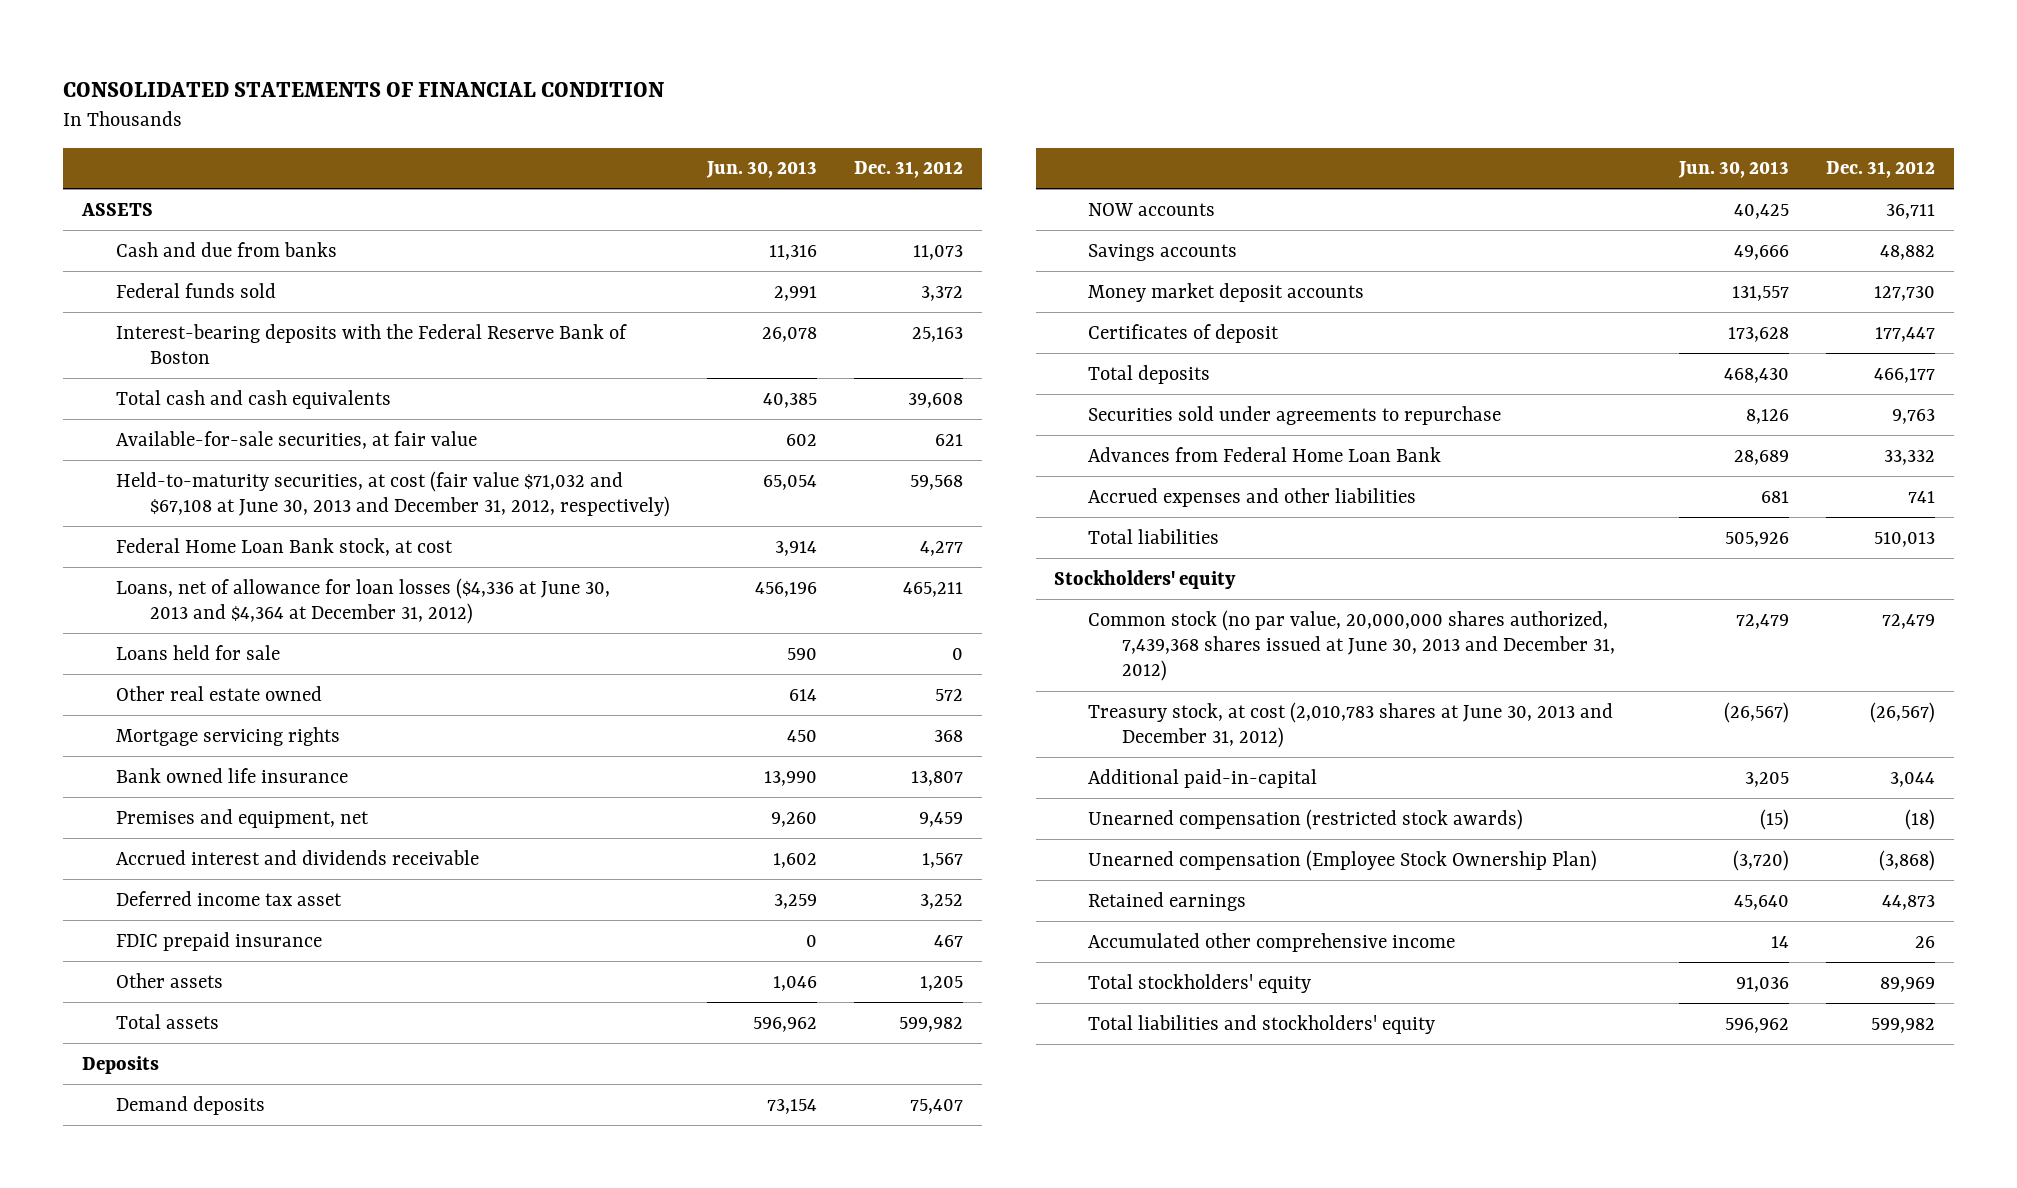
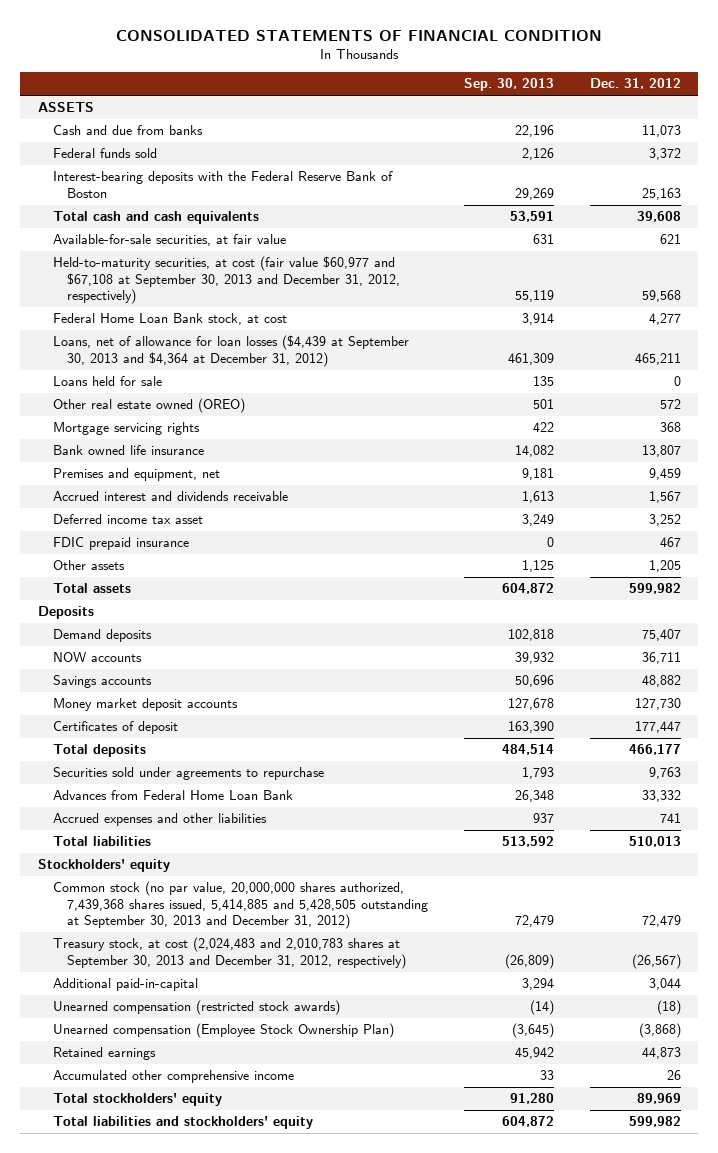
- | Jun. 30, 2013 | Dec. 31, 2012
+ | Sep. 30, 2013 | Dec. 31, 2012
- Held-to-maturity securities, at cost (fair value $71,032 and $67,108 at June 30, 2013 and December 31, 2012, respectively) | 65,054 | 59,568
+ Held-to-maturity securities, at cost (fair value $60,977 and $67,108 at September 30, 2013 and December 31, 2012, respectively) | 55,119 | 59,568
- Loans, net of allowance for loan losses ($4,336 at June 30, 2013 and $4,364 at December 31, 2012) | 456,196 | 465,211
+ Loans, net of allowance for loan losses ($4,439 at September 30, 2013 and $4,364 at December 31, 2012) | 461,309 | 465,211
- Other real estate owned | 614 | 572
+ Other real estate owned (OREO) | 501 | 572
- Common stock (no par value, 20,000,000 shares authorized, 7,439,368 shares issued at June 30, 2013 and December 31, 2012) | 72,479 | 72,479
- Treasury stock, at cost (2,010,783 shares at June 30, 2013 and December 31, 2012) | (26,567) | (26,567)
+ Common stock (no par value, 20,000,000 shares authorized, 7,439,368 shares issued, 5,414,885 and 5,428,505 outstanding at September 30, 2013 and December 31, 2012) | 72,479 | 72,479
+ Treasury stock, at cost (2,024,483 and 2,010,783 shares at September 30, 2013 and December 31, 2012, respectively) | (26,809) | (26,567)

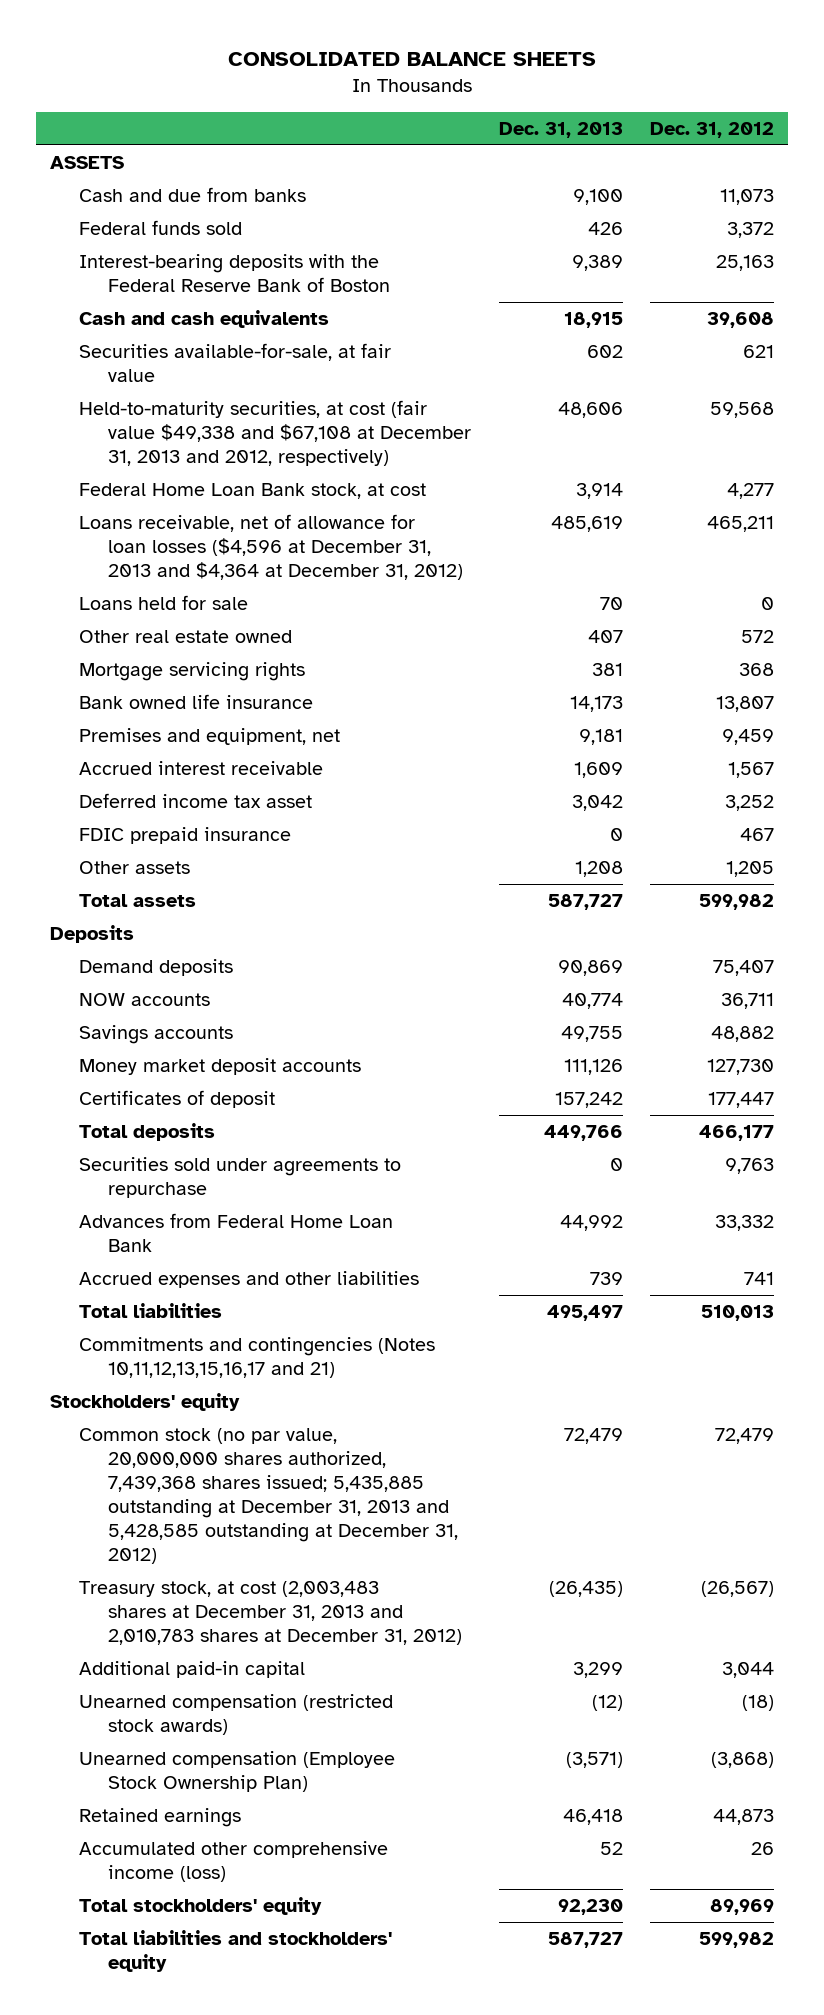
- CONSOLIDATED STATEMENTS OF FINANCIAL CONDITION
+ CONSOLIDATED BALANCE SHEETS
- | Sep. 30, 2013 | Dec. 31, 2012
+ | Dec. 31, 2013 | Dec. 31, 2012
- Total cash and cash equivalents | 53,591 | 39,608
- Available-for-sale securities, at fair value | 631 | 621
- Held-to-maturity securities, at cost (fair value $60,977 and $67,108 at September 30, 2013 and December 31, 2012, respectively) | 55,119 | 59,568
+ Cash and cash equivalents | 18,915 | 39,608
+ Securities available-for-sale, at fair value | 602 | 621
+ Held-to-maturity securities, at cost (fair value $49,338 and $67,108 at December 31, 2013 and 2012, respectively) | 48,606 | 59,568
- Loans, net of allowance for loan losses ($4,439 at September 30, 2013 and $4,364 at December 31, 2012) | 461,309 | 465,211
+ Loans receivable, net of allowance for loan losses ($4,596 at December 31, 2013 and $4,364 at December 31, 2012) | 485,619 | 465,211
- Other real estate owned (OREO) | 501 | 572
+ Other real estate owned | 407 | 572
- Accrued interest and dividends receivable | 1,613 | 1,567
+ Accrued interest receivable | 1,609 | 1,567
+ Commitments and contingencies (Notes 10,11,12,13,15,16,17 and 21)
- Common stock (no par value, 20,000,000 shares authorized, 7,439,368 shares issued, 5,414,885 and 5,428,505 outstanding at September 30, 2013 and December 31, 2012) | 72,479 | 72,479
- Treasury stock, at cost (2,024,483 and 2,010,783 shares at September 30, 2013 and December 31, 2012, respectively) | (26,809) | (26,567)
- Additional paid-in-capital | 3,294 | 3,044
+ Common stock (no par value, 20,000,000 shares authorized, 7,439,368 shares issued; 5,435,885 outstanding at December 31, 2013 and 5,428,585 outstanding at December 31, 2012) | 72,479 | 72,479
+ Treasury stock, at cost (2,003,483 shares at December 31, 2013 and 2,010,783 shares at December 31, 2012) | (26,435) | (26,567)
+ Additional paid-in capital | 3,299 | 3,044
- Accumulated other comprehensive income | 33 | 26
+ Accumulated other comprehensive income (loss) | 52 | 26

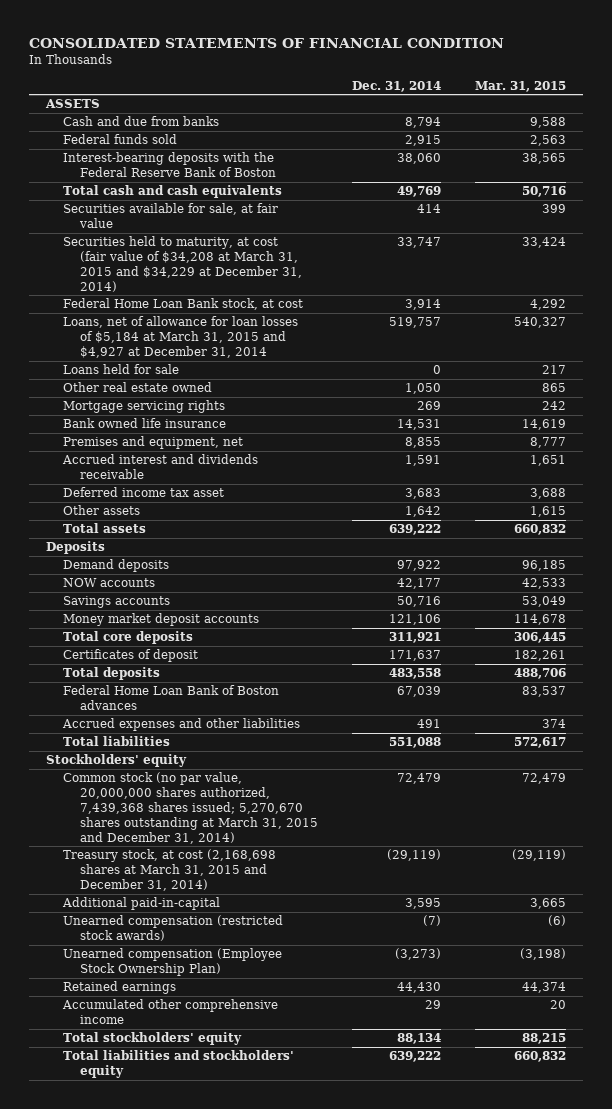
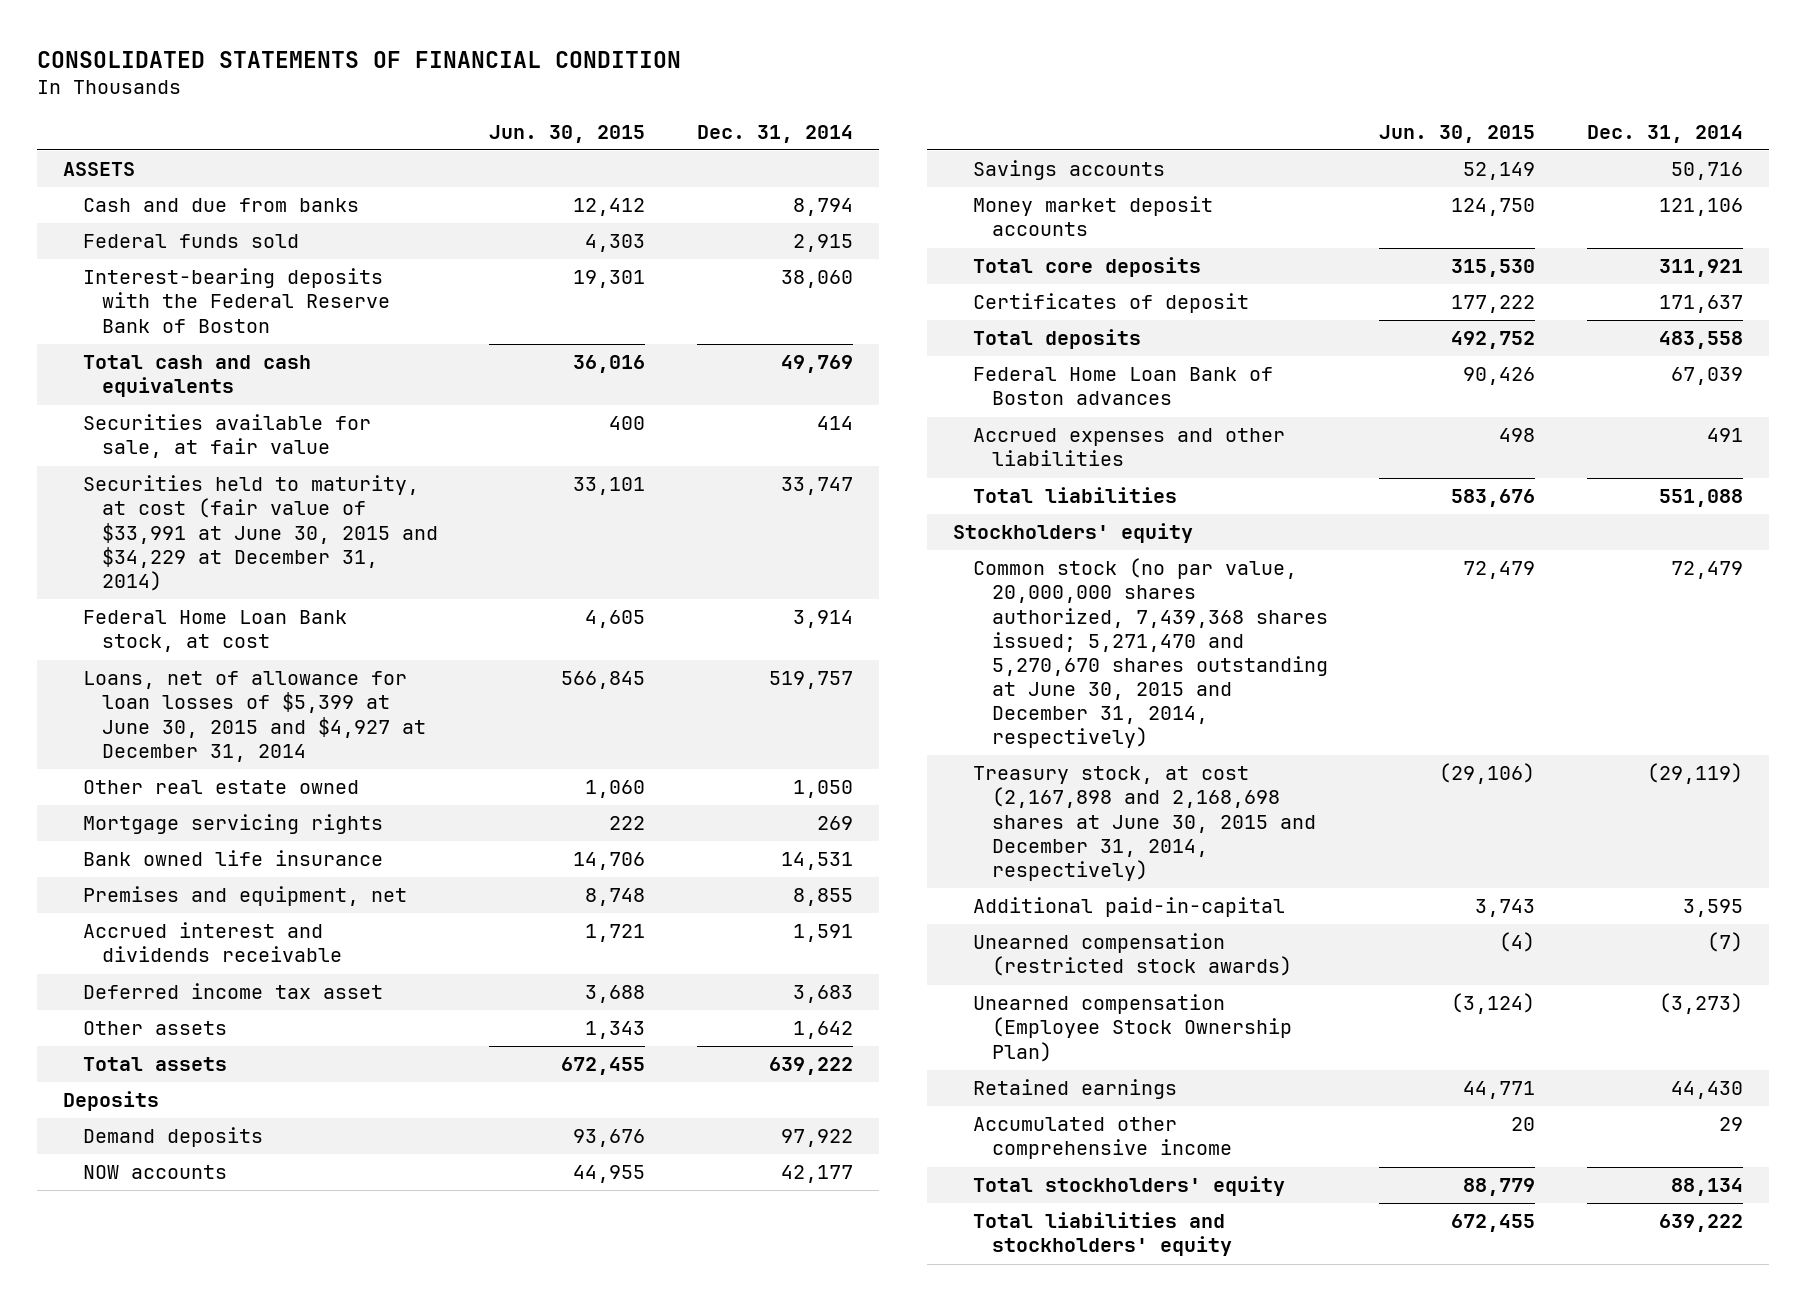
- | Dec. 31, 2014 | Mar. 31, 2015
+ | Jun. 30, 2015 | Dec. 31, 2014
- Securities held to maturity, at cost (fair value of $34,208 at March 31, 2015 and $34,229 at December 31, 2014) | 33,747 | 33,424
+ Securities held to maturity, at cost (fair value of $33,991 at June 30, 2015 and $34,229 at December 31, 2014) | 33,101 | 33,747
- Loans, net of allowance for loan losses of $5,184 at March 31, 2015 and $4,927 at December 31, 2014 | 519,757 | 540,327
- Loans held for sale | 0 | 217
+ Loans, net of allowance for loan losses of $5,399 at June 30, 2015 and $4,927 at December 31, 2014 | 566,845 | 519,757
- Common stock (no par value, 20,000,000 shares authorized, 7,439,368 shares issued; 5,270,670 shares outstanding at March 31, 2015 and December 31, 2014) | 72,479 | 72,479
- Treasury stock, at cost (2,168,698 shares at March 31, 2015 and December 31, 2014) | (29,119) | (29,119)
+ Common stock (no par value, 20,000,000 shares authorized, 7,439,368 shares issued; 5,271,470 and 5,270,670 shares outstanding at June 30, 2015 and December 31, 2014, respectively) | 72,479 | 72,479
+ Treasury stock, at cost (2,167,898 and 2,168,698 shares at June 30, 2015 and December 31, 2014, respectively) | (29,106) | (29,119)

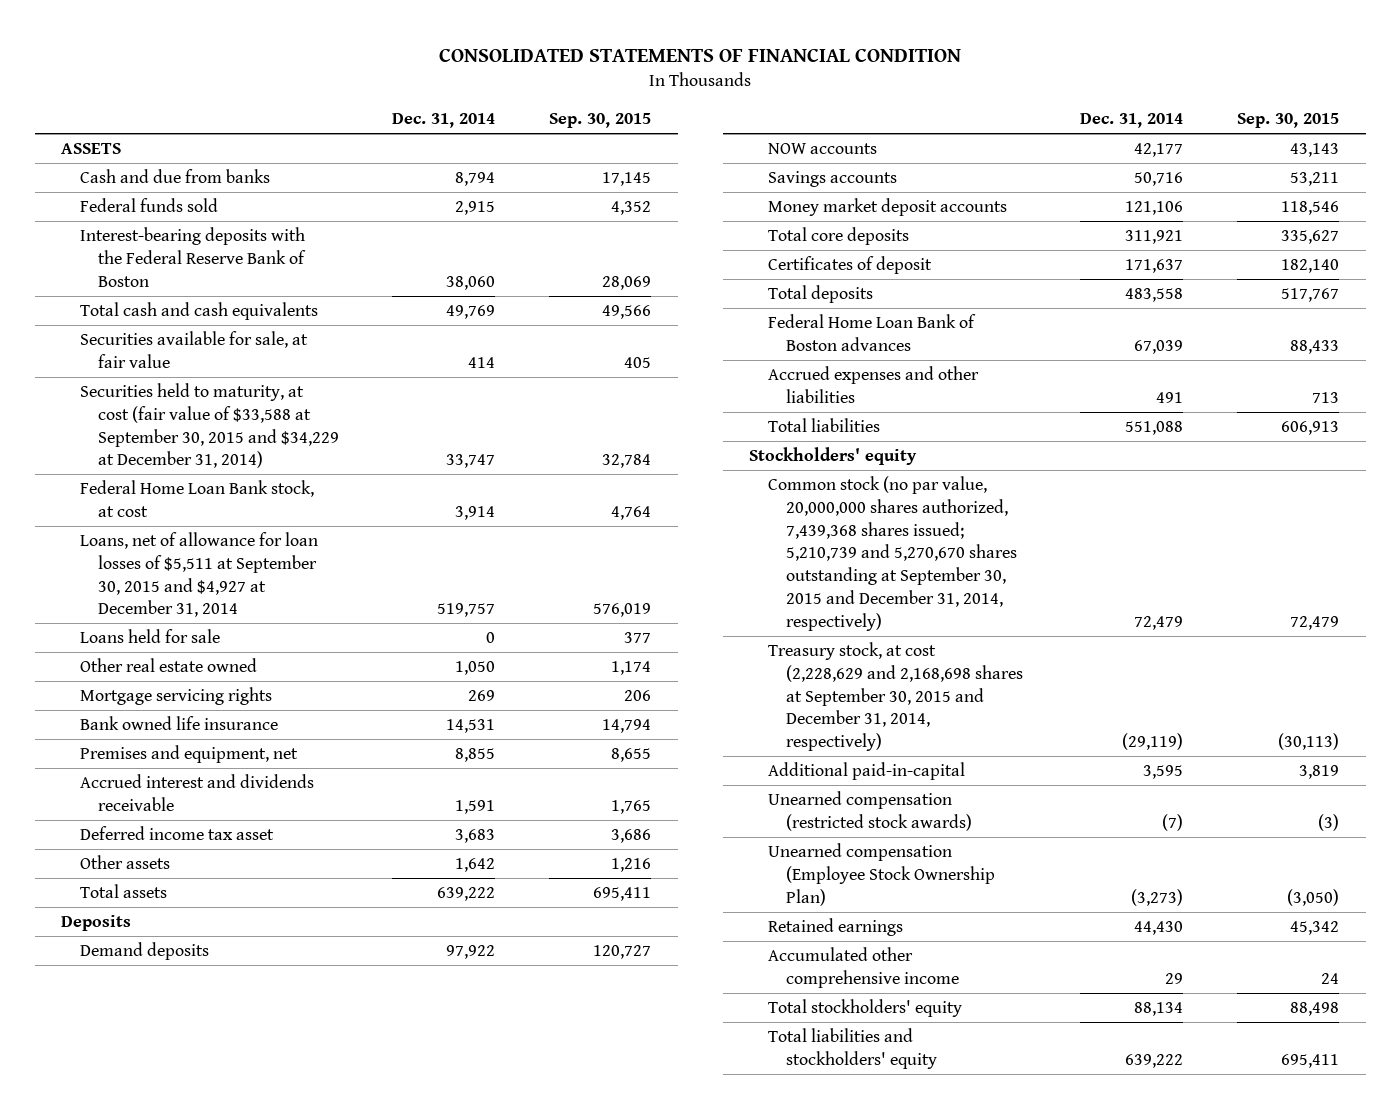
- | Jun. 30, 2015 | Dec. 31, 2014
+ | Dec. 31, 2014 | Sep. 30, 2015
- Securities held to maturity, at cost (fair value of $33,991 at June 30, 2015 and $34,229 at December 31, 2014) | 33,101 | 33,747
+ Securities held to maturity, at cost (fair value of $33,588 at September 30, 2015 and $34,229 at December 31, 2014) | 33,747 | 32,784
- Loans, net of allowance for loan losses of $5,399 at June 30, 2015 and $4,927 at December 31, 2014 | 566,845 | 519,757
+ Loans, net of allowance for loan losses of $5,511 at September 30, 2015 and $4,927 at December 31, 2014 | 519,757 | 576,019
+ Loans held for sale | 0 | 377
- Common stock (no par value, 20,000,000 shares authorized, 7,439,368 shares issued; 5,271,470 and 5,270,670 shares outstanding at June 30, 2015 and December 31, 2014, respectively) | 72,479 | 72,479
- Treasury stock, at cost (2,167,898 and 2,168,698 shares at June 30, 2015 and December 31, 2014, respectively) | (29,106) | (29,119)
+ Common stock (no par value, 20,000,000 shares authorized, 7,439,368 shares issued; 5,210,739 and 5,270,670 shares outstanding at September 30, 2015 and December 31, 2014, respectively) | 72,479 | 72,479
+ Treasury stock, at cost (2,228,629 and 2,168,698 shares at September 30, 2015 and December 31, 2014, respectively) | (29,119) | (30,113)

